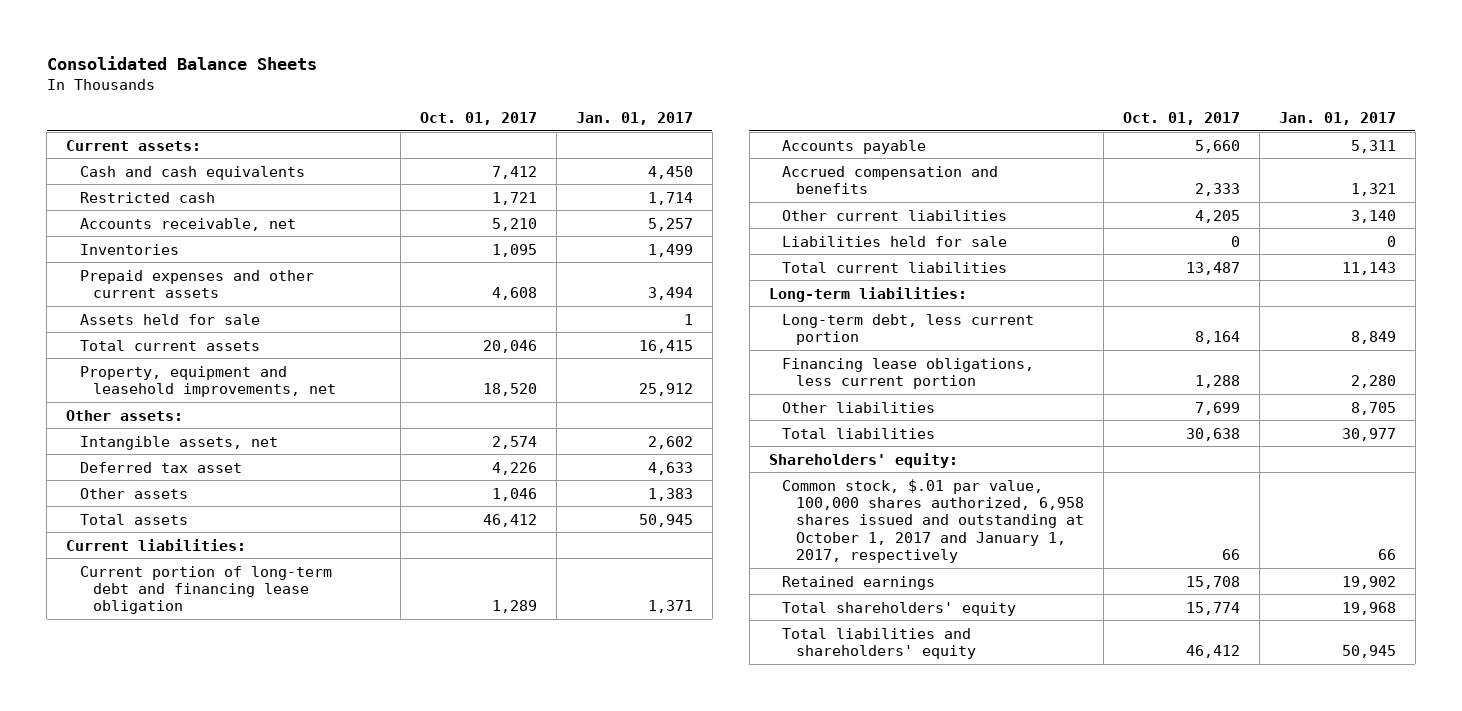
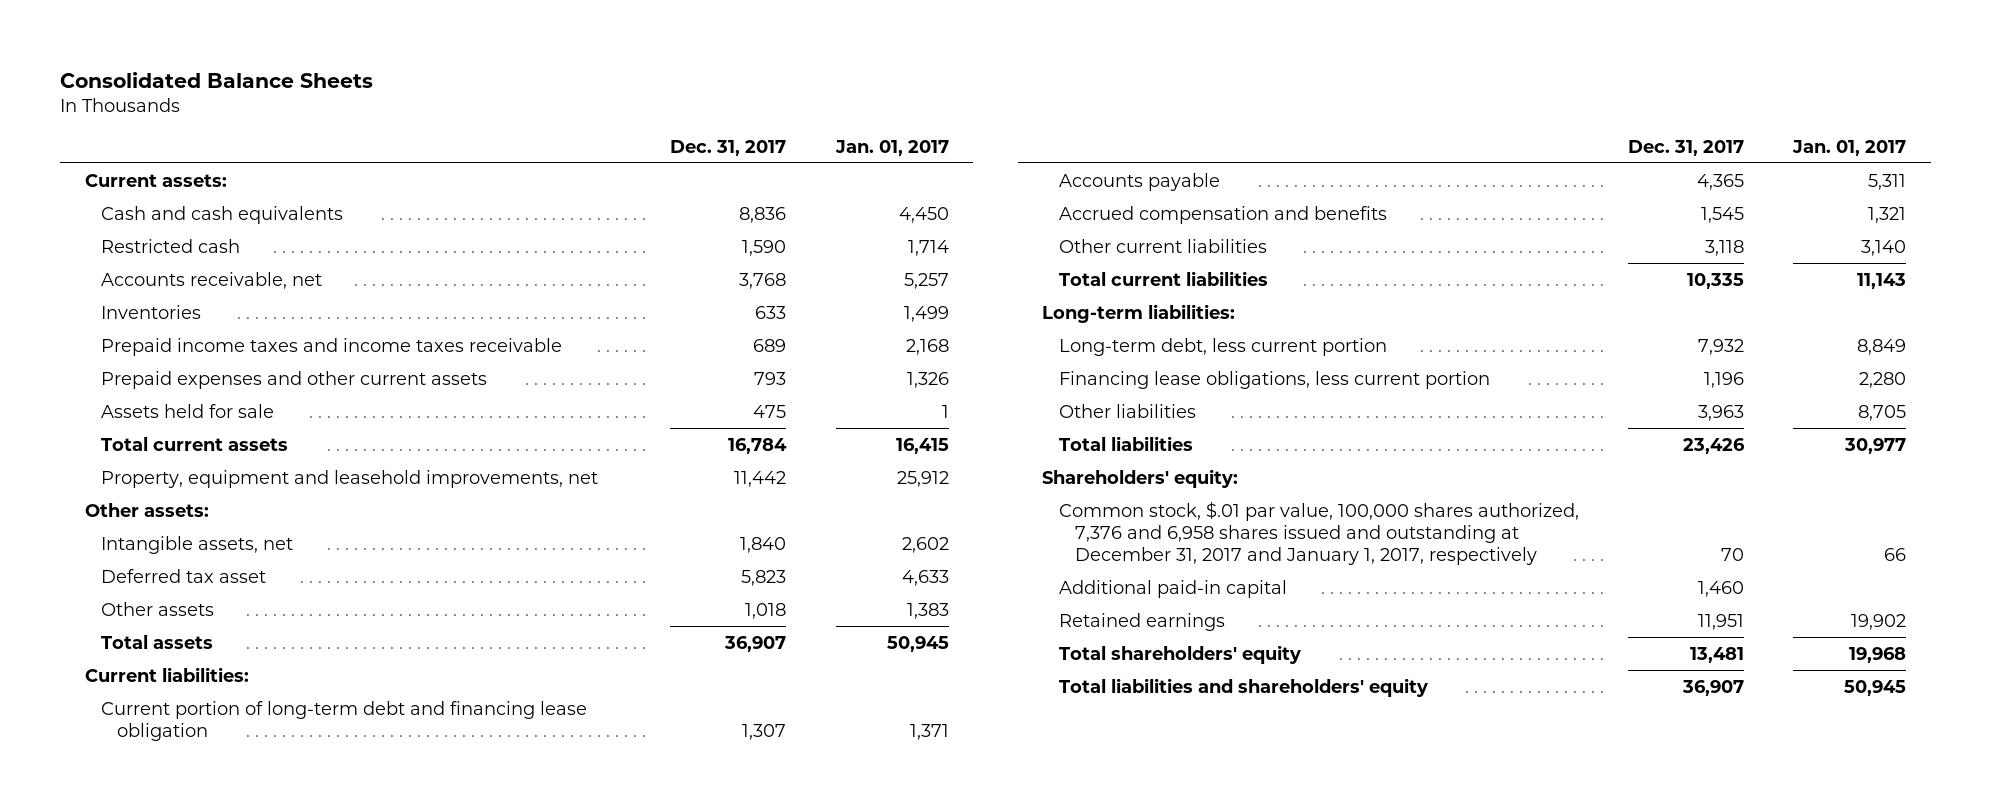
- | Oct. 01, 2017 | Jan. 01, 2017
+ | Dec. 31, 2017 | Jan. 01, 2017
- Prepaid expenses and other current assets | 4,608 | 3,494
+ Prepaid income taxes and income taxes receivable | 689 | 2,168
+ Prepaid expenses and other current assets | 793 | 1,326
- Liabilities held for sale | 0 | 0
- Common stock, $.01 par value, 100,000 shares authorized, 6,958 shares issued and outstanding at October 1, 2017 and January 1, 2017, respectively | 66 | 66
+ Common stock, $.01 par value, 100,000 shares authorized, 7,376 and 6,958 shares issued and outstanding at December 31, 2017 and January 1, 2017, respectively | 70 | 66
+ Additional paid-in capital | 1,460 |

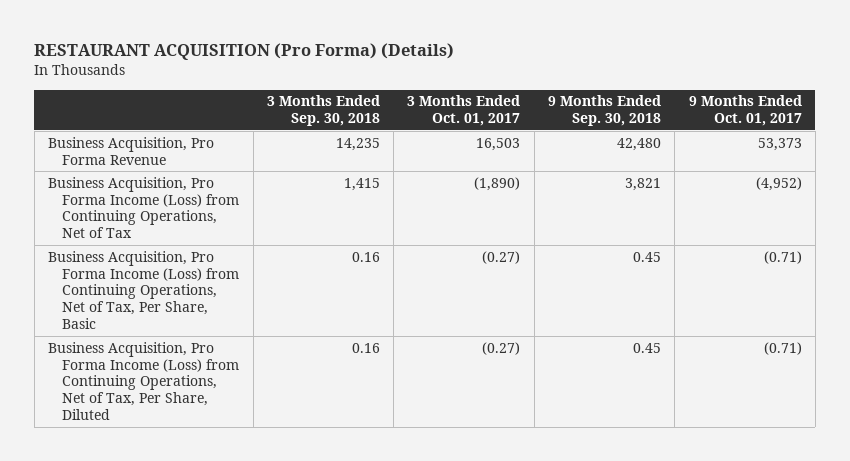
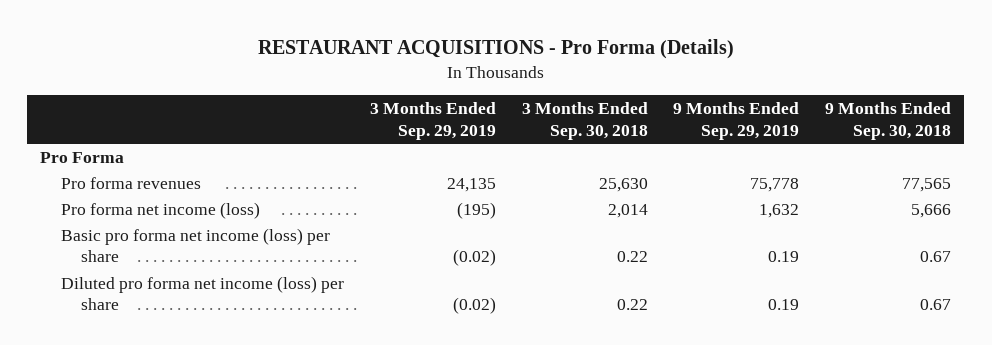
- RESTAURANT ACQUISITION (Pro Forma) (Details)
+ RESTAURANT ACQUISITIONS - Pro Forma (Details)
- | 3 Months Ended Sep. 30, 2018 | 3 Months Ended Oct. 01, 2017 | 9 Months Ended Sep. 30, 2018 | 9 Months Ended Oct. 01, 2017
+ | 3 Months Ended Sep. 29, 2019 | 3 Months Ended Sep. 30, 2018 | 9 Months Ended Sep. 29, 2019 | 9 Months Ended Sep. 30, 2018
- Business Acquisition, Pro Forma Revenue | 14,235 | 16,503 | 42,480 | 53,373
- Business Acquisition, Pro Forma Income (Loss) from Continuing Operations, Net of Tax | 1,415 | (1,890) | 3,821 | (4,952)
- Business Acquisition, Pro Forma Income (Loss) from Continuing Operations, Net of Tax, Per Share, Basic | 0.16 | (0.27) | 0.45 | (0.71)
- Business Acquisition, Pro Forma Income (Loss) from Continuing Operations, Net of Tax, Per Share, Diluted | 0.16 | (0.27) | 0.45 | (0.71)
+ Pro Forma
+ Pro forma revenues | 24,135 | 25,630 | 75,778 | 77,565
+ Pro forma net income (loss) | (195) | 2,014 | 1,632 | 5,666
+ Basic pro forma net income (loss) per share | (0.02) | 0.22 | 0.19 | 0.67
+ Diluted pro forma net income (loss) per share | (0.02) | 0.22 | 0.19 | 0.67

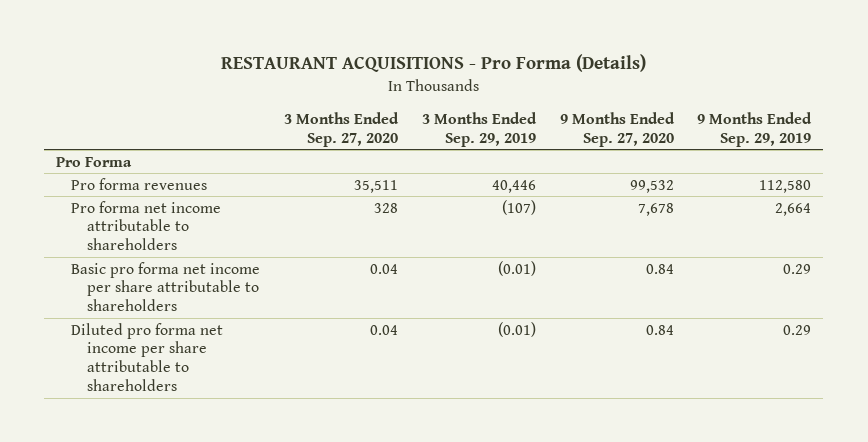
- | 3 Months Ended Sep. 29, 2019 | 3 Months Ended Sep. 30, 2018 | 9 Months Ended Sep. 29, 2019 | 9 Months Ended Sep. 30, 2018
+ | 3 Months Ended Sep. 27, 2020 | 3 Months Ended Sep. 29, 2019 | 9 Months Ended Sep. 27, 2020 | 9 Months Ended Sep. 29, 2019
- Pro forma revenues | 24,135 | 25,630 | 75,778 | 77,565
- Pro forma net income (loss) | (195) | 2,014 | 1,632 | 5,666
- Basic pro forma net income (loss) per share | (0.02) | 0.22 | 0.19 | 0.67
- Diluted pro forma net income (loss) per share | (0.02) | 0.22 | 0.19 | 0.67
+ Pro forma revenues | 35,511 | 40,446 | 99,532 | 112,580
+ Pro forma net income attributable to shareholders | 328 | (107) | 7,678 | 2,664
+ Basic pro forma net income per share attributable to shareholders | 0.04 | (0.01) | 0.84 | 0.29
+ Diluted pro forma net income per share attributable to shareholders | 0.04 | (0.01) | 0.84 | 0.29

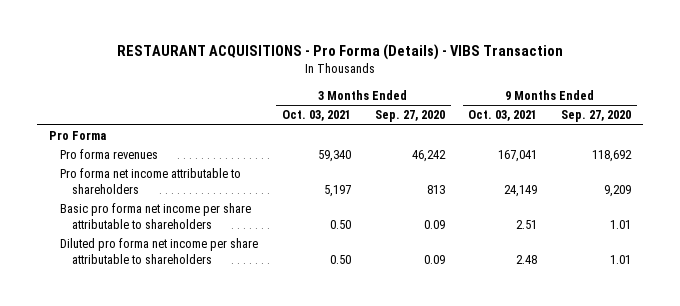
- RESTAURANT ACQUISITIONS - Pro Forma (Details)
+ RESTAURANT ACQUISITIONS - Pro Forma (Details) - VIBS Transaction
- | 3 Months Ended Sep. 27, 2020 | 3 Months Ended Sep. 29, 2019 | 9 Months Ended Sep. 27, 2020 | 9 Months Ended Sep. 29, 2019
+ | 3 Months Ended Oct. 03, 2021 | 3 Months Ended Sep. 27, 2020 | 9 Months Ended Oct. 03, 2021 | 9 Months Ended Sep. 27, 2020
- Pro forma revenues | 35,511 | 40,446 | 99,532 | 112,580
- Pro forma net income attributable to shareholders | 328 | (107) | 7,678 | 2,664
- Basic pro forma net income per share attributable to shareholders | 0.04 | (0.01) | 0.84 | 0.29
- Diluted pro forma net income per share attributable to shareholders | 0.04 | (0.01) | 0.84 | 0.29
+ Pro forma revenues | 59,340 | 46,242 | 167,041 | 118,692
+ Pro forma net income attributable to shareholders | 5,197 | 813 | 24,149 | 9,209
+ Basic pro forma net income per share attributable to shareholders | 0.50 | 0.09 | 2.51 | 1.01
+ Diluted pro forma net income per share attributable to shareholders | 0.50 | 0.09 | 2.48 | 1.01

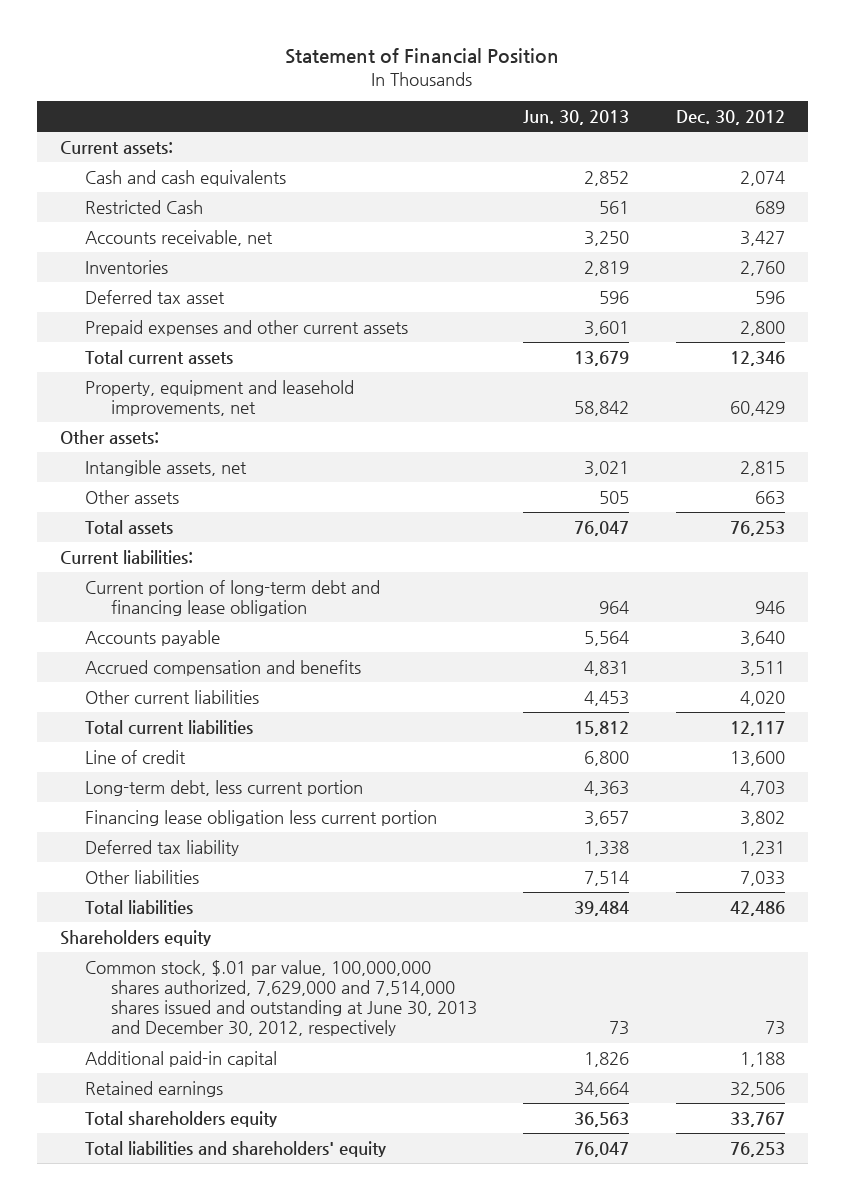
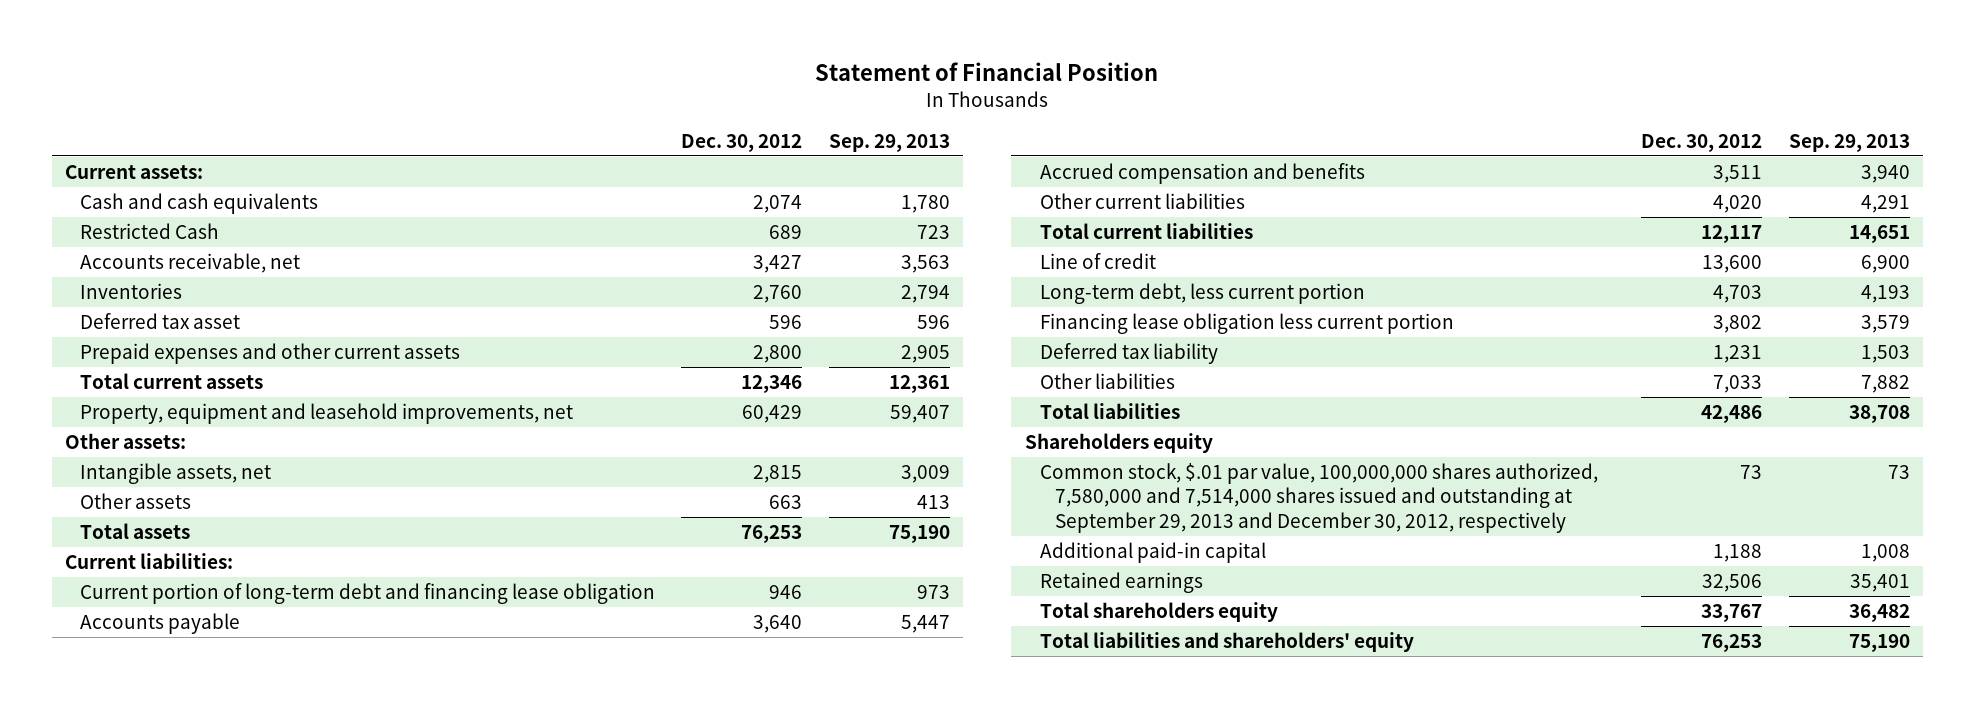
- | Jun. 30, 2013 | Dec. 30, 2012
+ | Dec. 30, 2012 | Sep. 29, 2013
- Common stock, $.01 par value, 100,000,000 shares authorized, 7,629,000 and 7,514,000 shares issued and outstanding at June 30, 2013 and December 30, 2012, respectively | 73 | 73
+ Common stock, $.01 par value, 100,000,000 shares authorized, 7,580,000 and 7,514,000 shares issued and outstanding at September 29, 2013 and December 30, 2012, respectively | 73 | 73

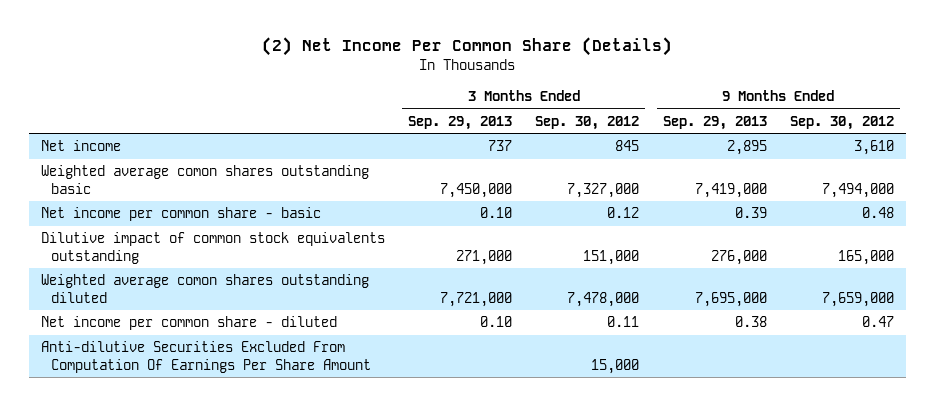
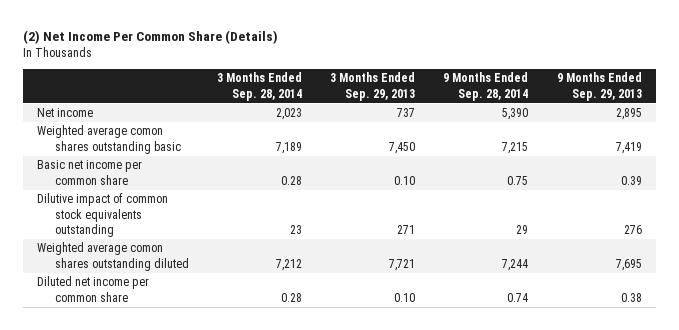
- | 3 Months Ended Sep. 29, 2013 | 3 Months Ended Sep. 30, 2012 | 9 Months Ended Sep. 29, 2013 | 9 Months Ended Sep. 30, 2012
+ | 3 Months Ended Sep. 28, 2014 | 3 Months Ended Sep. 29, 2013 | 9 Months Ended Sep. 28, 2014 | 9 Months Ended Sep. 29, 2013
- Weighted average comon shares outstanding basic | 7,450,000 | 7,327,000 | 7,419,000 | 7,494,000
- Net income per common share - basic | 0.10 | 0.12 | 0.39 | 0.48
- Dilutive impact of common stock equivalents outstanding | 271,000 | 151,000 | 276,000 | 165,000
- Weighted average comon shares outstanding diluted | 7,721,000 | 7,478,000 | 7,695,000 | 7,659,000
- Net income per common share - diluted | 0.10 | 0.11 | 0.38 | 0.47
- Anti-dilutive Securities Excluded From Computation Of Earnings Per Share Amount | | 15,000 | |
+ Weighted average comon shares outstanding basic | 7,189 | 7,450 | 7,215 | 7,419
+ Basic net income per common share | 0.28 | 0.10 | 0.75 | 0.39
+ Dilutive impact of common stock equivalents outstanding | 23 | 271 | 29 | 276
+ Weighted average comon shares outstanding diluted | 7,212 | 7,721 | 7,244 | 7,695
+ Diluted net income per common share | 0.28 | 0.10 | 0.74 | 0.38

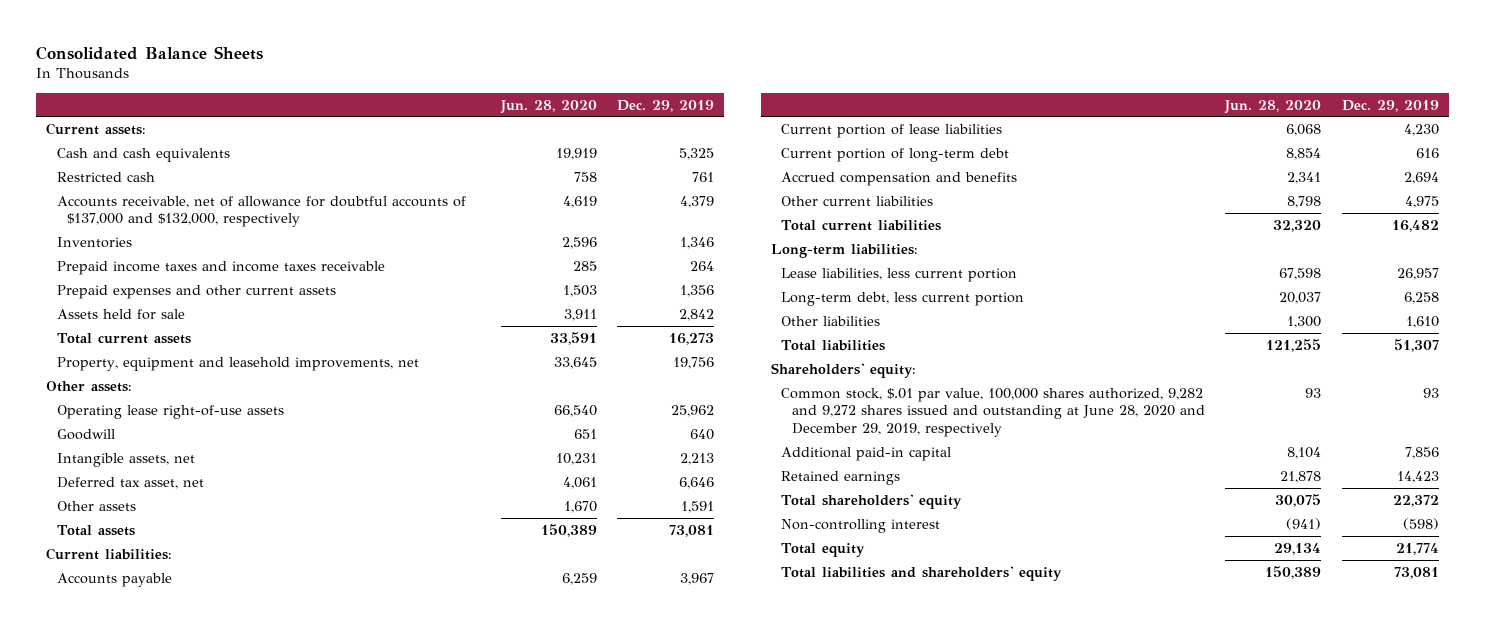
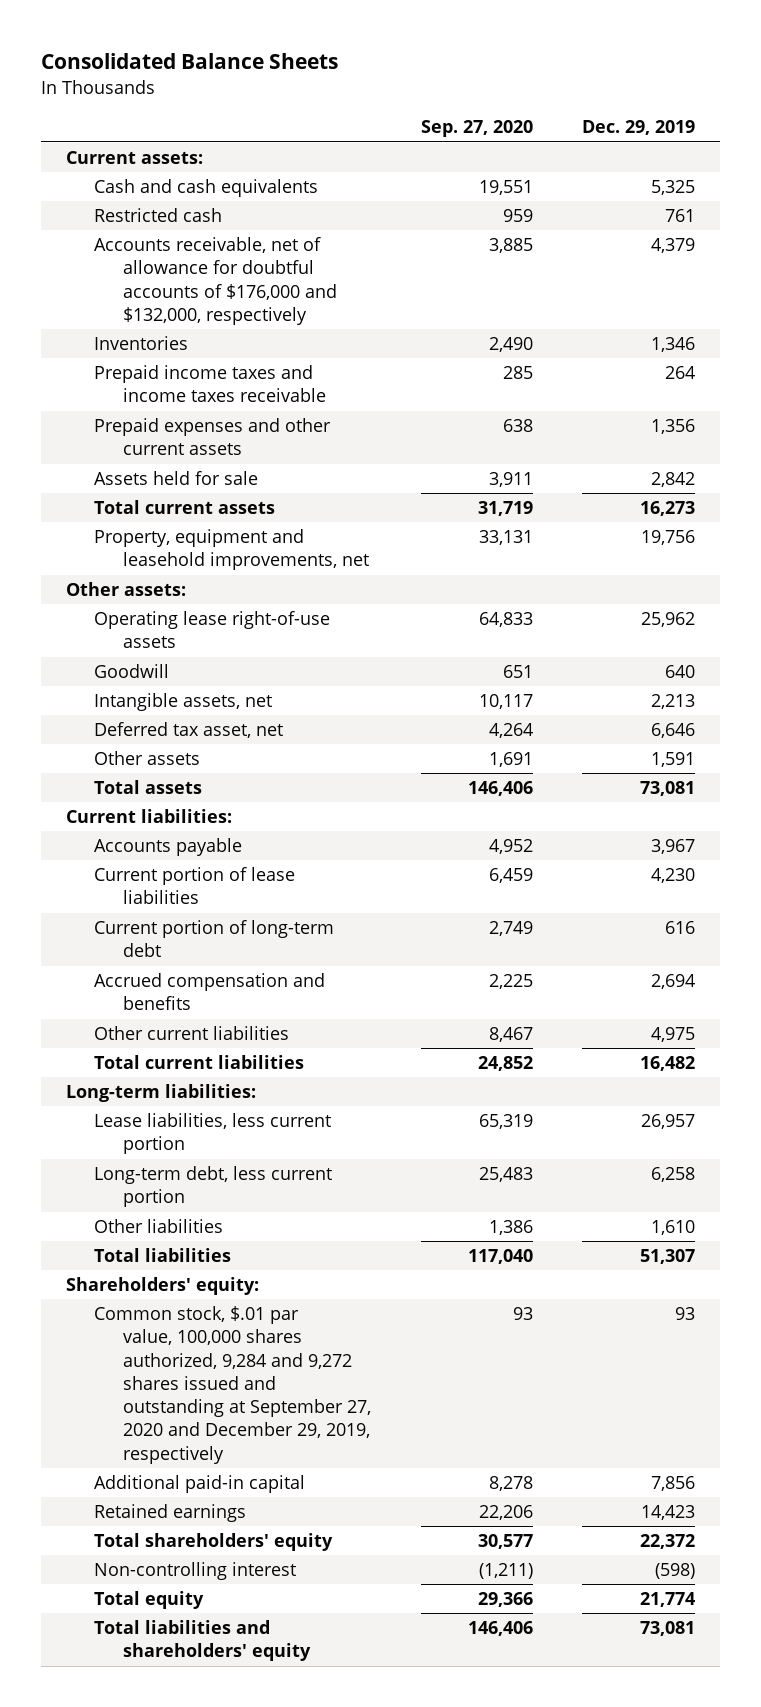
- | Jun. 28, 2020 | Dec. 29, 2019
+ | Sep. 27, 2020 | Dec. 29, 2019
- Accounts receivable, net of allowance for doubtful accounts of $137,000 and $132,000, respectively | 4,619 | 4,379
+ Accounts receivable, net of allowance for doubtful accounts of $176,000 and $132,000, respectively | 3,885 | 4,379
- Common stock, $.01 par value, 100,000 shares authorized, 9,282 and 9,272 shares issued and outstanding at June 28, 2020 and December 29, 2019, respectively | 93 | 93
+ Common stock, $.01 par value, 100,000 shares authorized, 9,284 and 9,272 shares issued and outstanding at September 27, 2020 and December 29, 2019, respectively | 93 | 93

